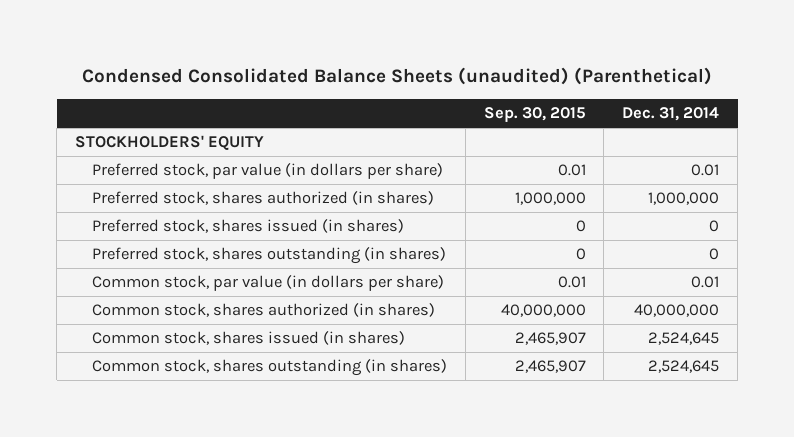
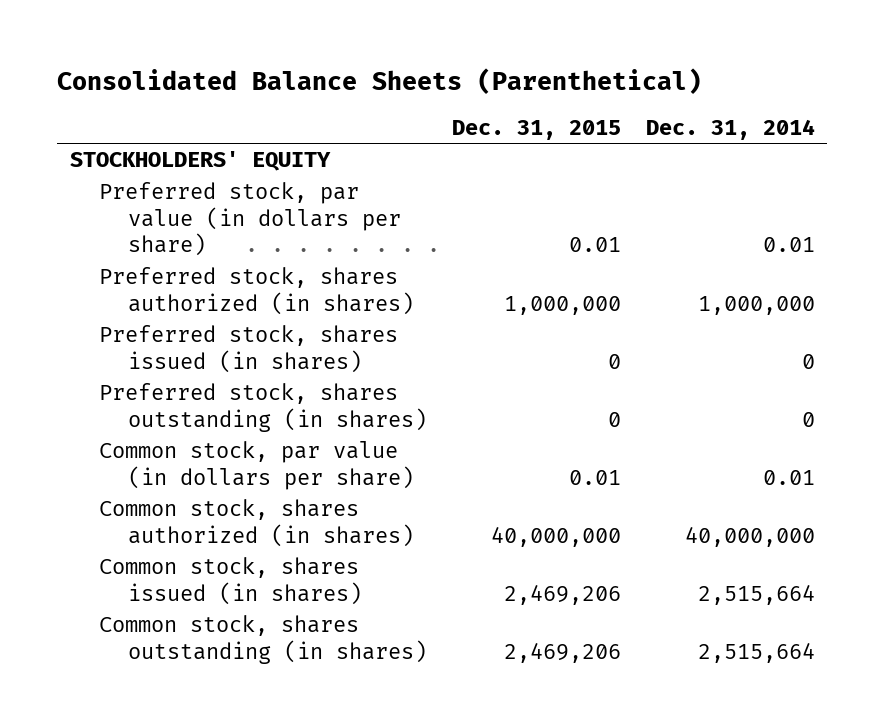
- Condensed Consolidated Balance Sheets (unaudited) (Parenthetical)
+ Consolidated Balance Sheets (Parenthetical)
- | Sep. 30, 2015 | Dec. 31, 2014
+ | Dec. 31, 2015 | Dec. 31, 2014
- Common stock, shares issued (in shares) | 2,465,907 | 2,524,645
- Common stock, shares outstanding (in shares) | 2,465,907 | 2,524,645
+ Common stock, shares issued (in shares) | 2,469,206 | 2,515,664
+ Common stock, shares outstanding (in shares) | 2,469,206 | 2,515,664

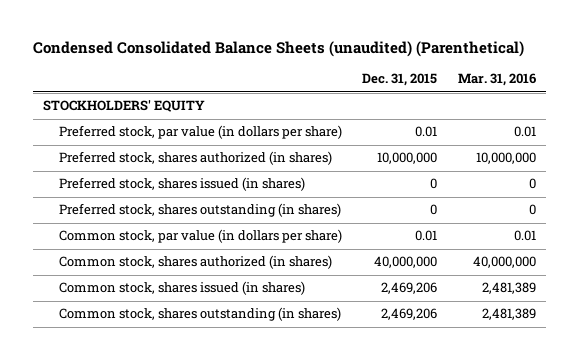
- Consolidated Balance Sheets (Parenthetical)
+ Condensed Consolidated Balance Sheets (unaudited) (Parenthetical)
- | Dec. 31, 2015 | Dec. 31, 2014
+ | Dec. 31, 2015 | Mar. 31, 2016
- Preferred stock, shares authorized (in shares) | 1,000,000 | 1,000,000
+ Preferred stock, shares authorized (in shares) | 10,000,000 | 10,000,000

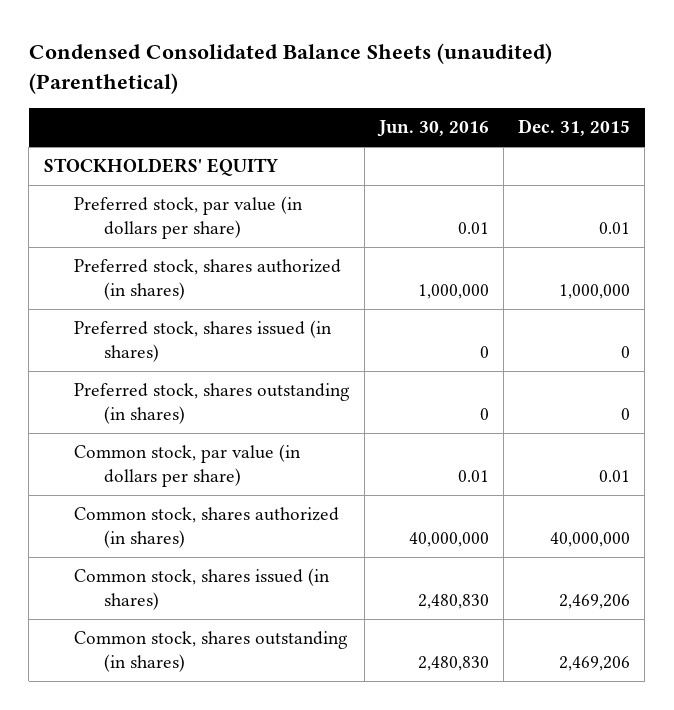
- | Dec. 31, 2015 | Mar. 31, 2016
+ | Jun. 30, 2016 | Dec. 31, 2015
- Preferred stock, shares authorized (in shares) | 10,000,000 | 10,000,000
+ Preferred stock, shares authorized (in shares) | 1,000,000 | 1,000,000

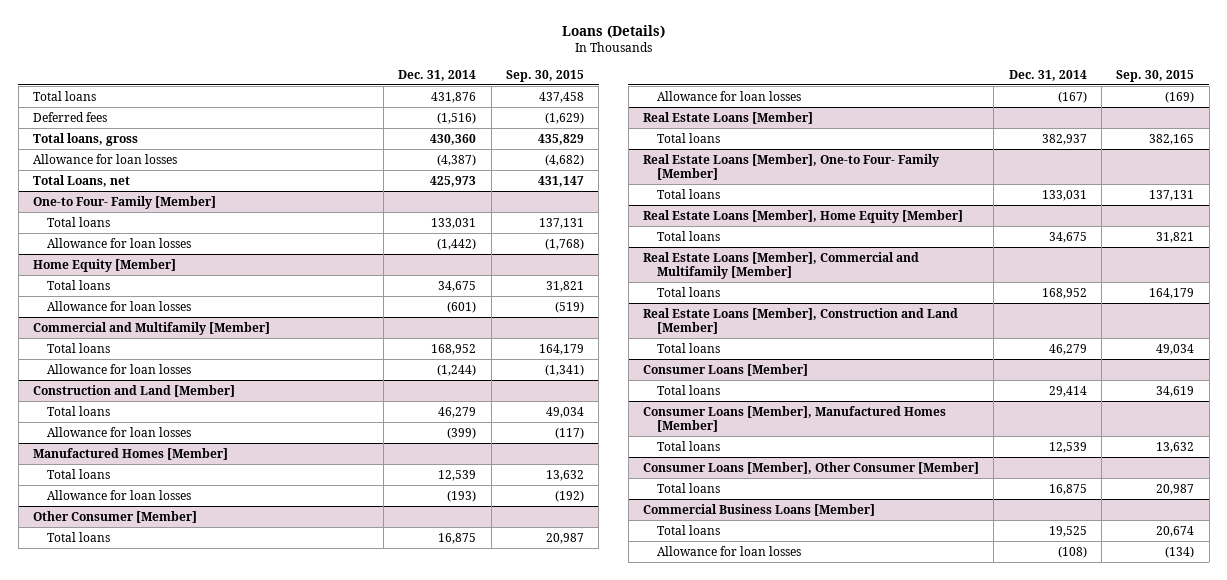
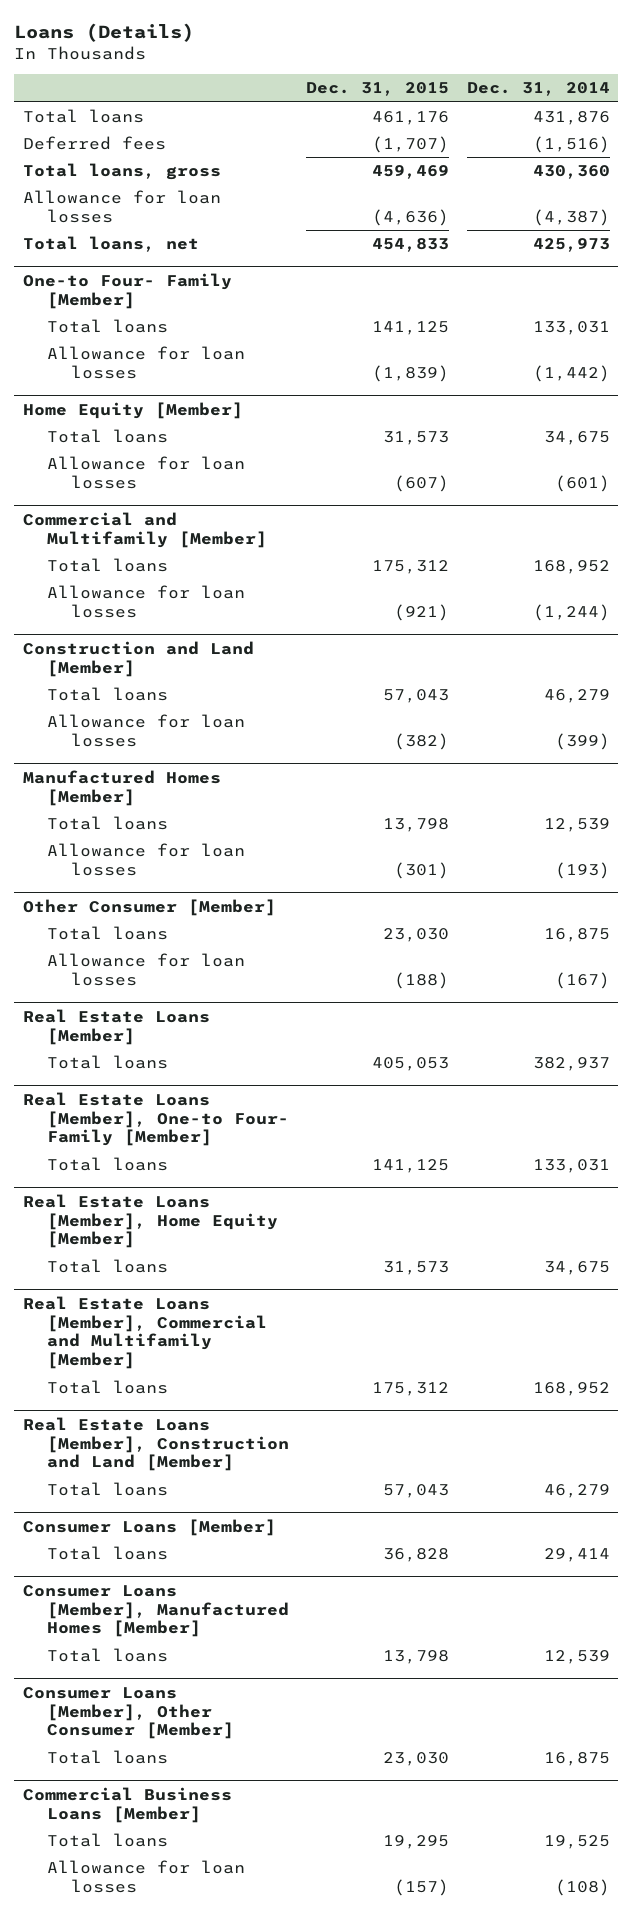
- | Dec. 31, 2014 | Sep. 30, 2015
+ | Dec. 31, 2015 | Dec. 31, 2014
- Total Loans, net | 425,973 | 431,147
+ Total loans, net | 454,833 | 425,973

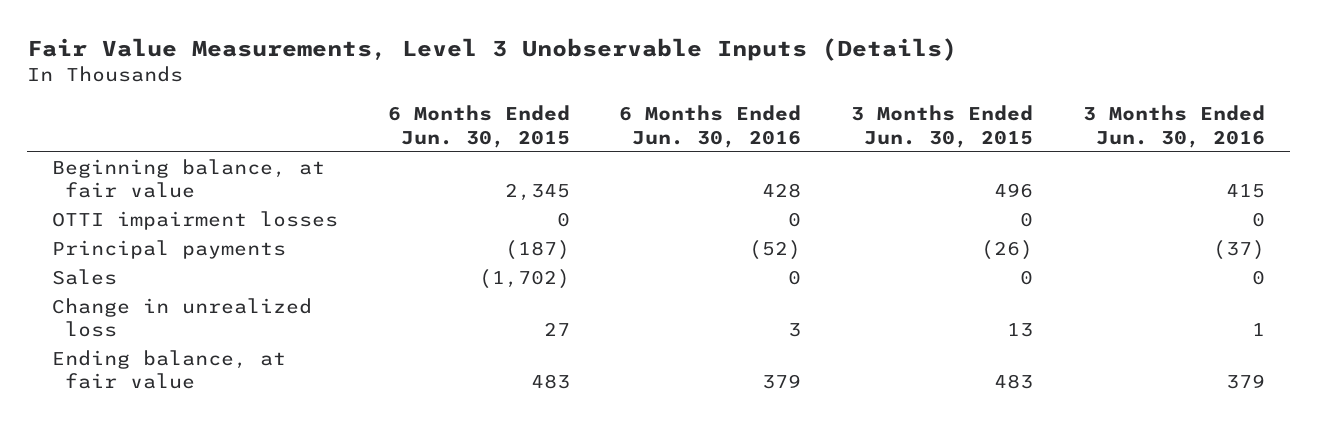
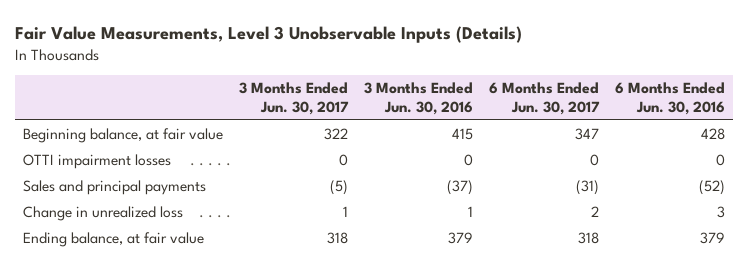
- | 6 Months Ended Jun. 30, 2015 | 6 Months Ended Jun. 30, 2016 | 3 Months Ended Jun. 30, 2015 | 3 Months Ended Jun. 30, 2016
+ | 3 Months Ended Jun. 30, 2017 | 3 Months Ended Jun. 30, 2016 | 6 Months Ended Jun. 30, 2017 | 6 Months Ended Jun. 30, 2016
- Principal payments | (187) | (52) | (26) | (37)
- Sales | (1,702) | 0 | 0 | 0
+ Sales and principal payments | (5) | (37) | (31) | (52)

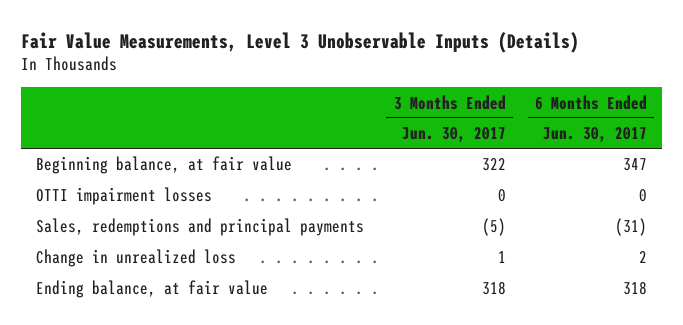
- | 3 Months Ended Jun. 30, 2017 | 3 Months Ended Jun. 30, 2016 | 6 Months Ended Jun. 30, 2017 | 6 Months Ended Jun. 30, 2016
+ | 3 Months Ended Jun. 30, 2017 | 6 Months Ended Jun. 30, 2017
- Sales and principal payments | (5) | (37) | (31) | (52)
+ Sales, redemptions and principal payments | (5) | (31)

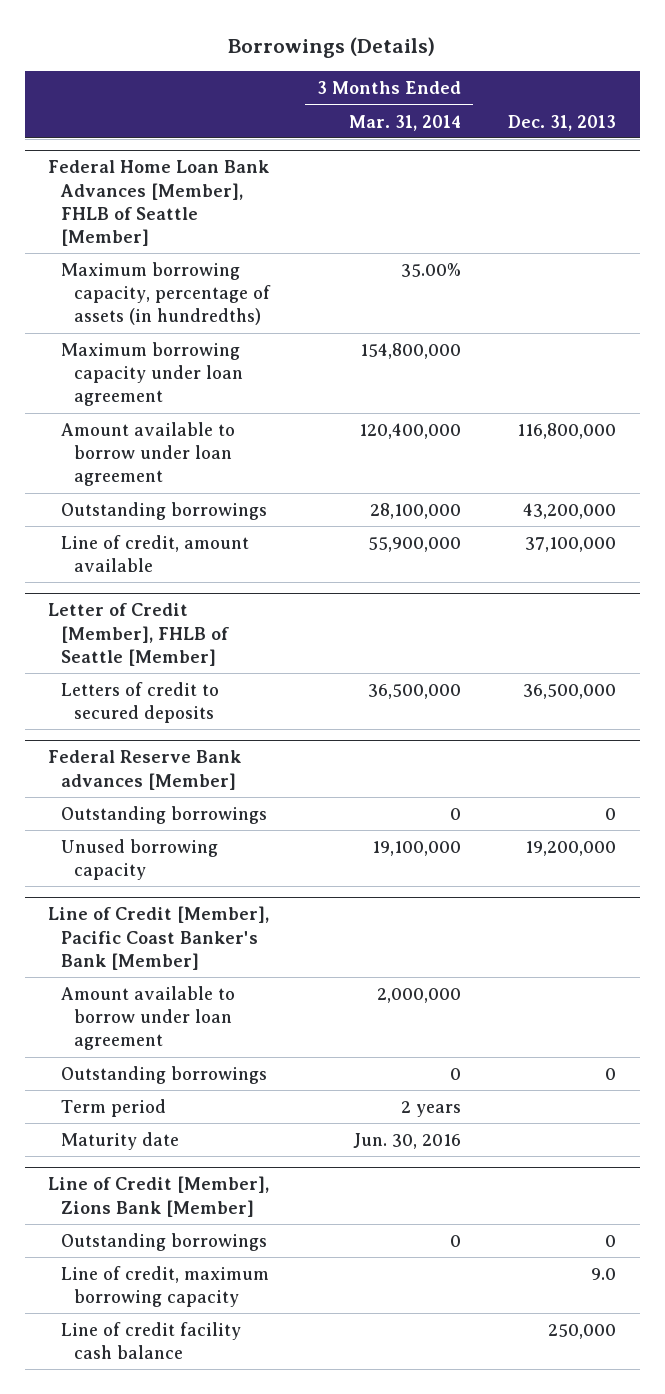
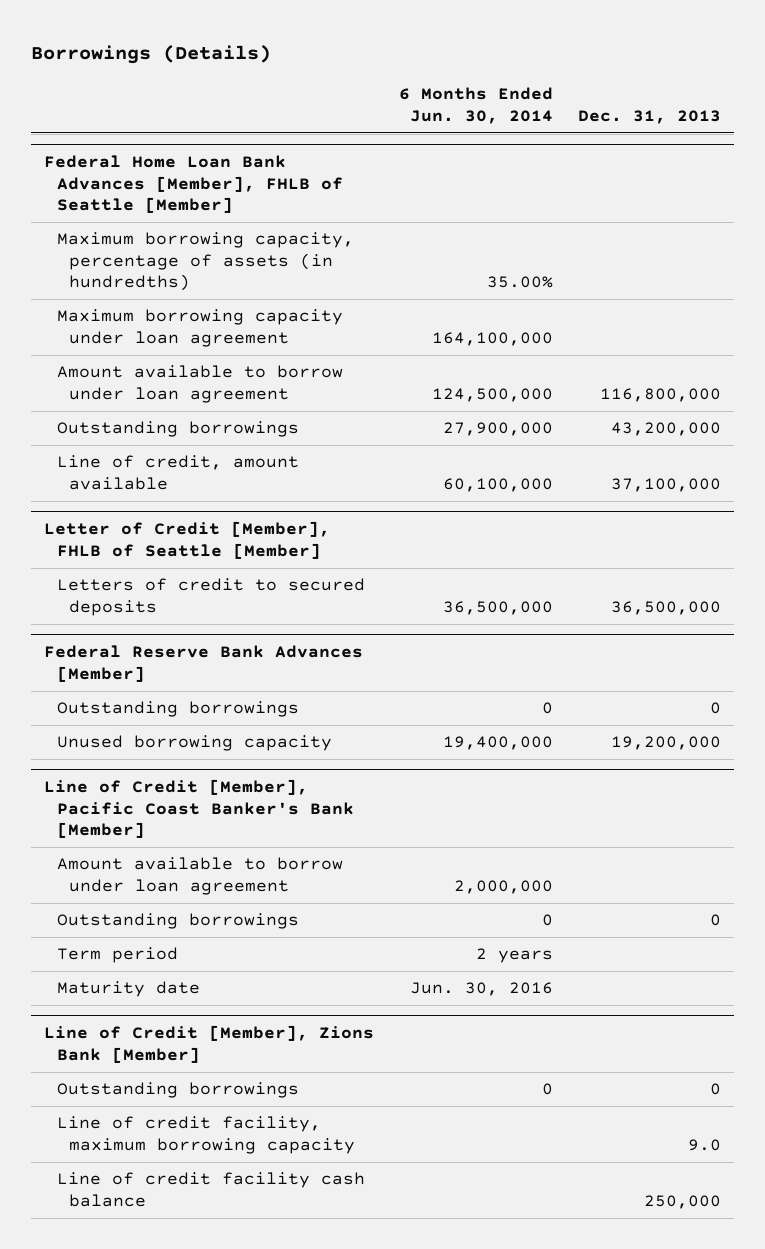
- | 3 Months Ended Mar. 31, 2014 | Dec. 31, 2013
+ | 6 Months Ended Jun. 30, 2014 | Dec. 31, 2013
- Federal Reserve Bank advances [Member]
+ Federal Reserve Bank Advances [Member]
@ Line of Credit [Member], Zions Bank [Member]
- Line of credit, maximum borrowing capacity | | 9.0
+ Line of credit facility, maximum borrowing capacity | | 9.0

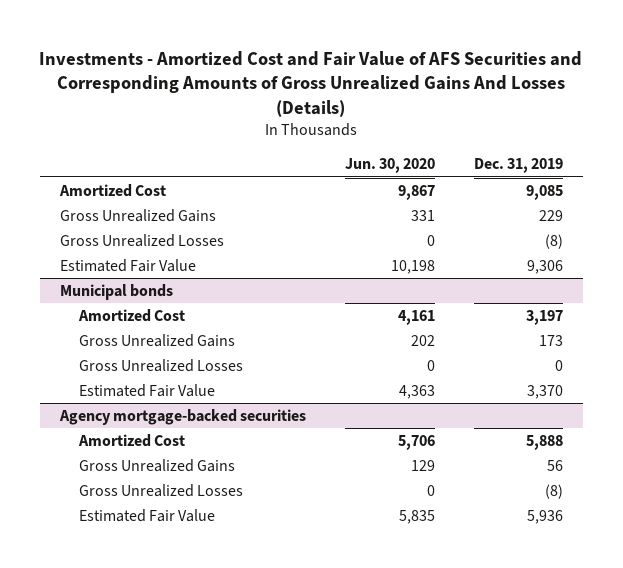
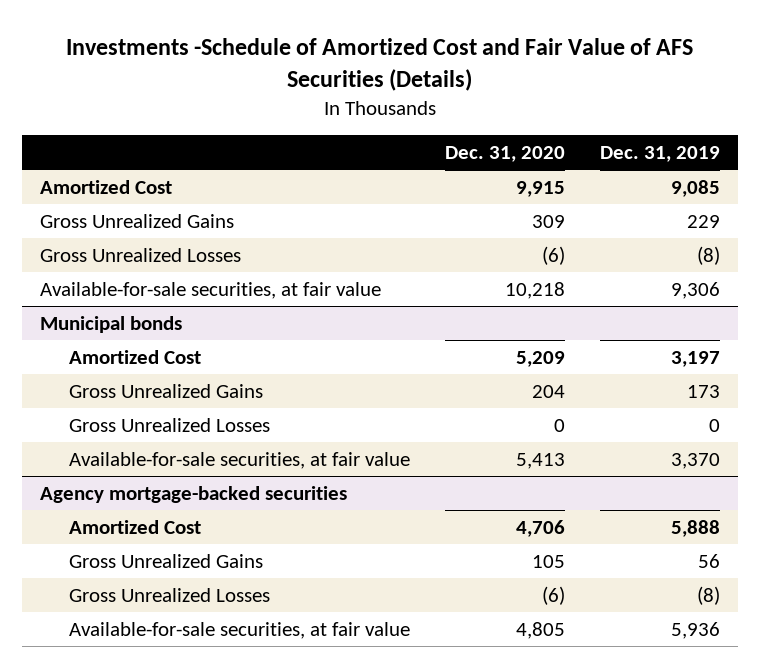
- Investments - Amortized Cost and Fair Value of AFS Securities and Corresponding Amounts of Gross Unrealized Gains And Losses (Details)
+ Investments -Schedule of Amortized Cost and Fair Value of AFS Securities (Details)
- | Jun. 30, 2020 | Dec. 31, 2019
+ | Dec. 31, 2020 | Dec. 31, 2019
- Estimated Fair Value | 10,198 | 9,306
+ Available-for-sale securities, at fair value | 10,218 | 9,306
@ Municipal bonds
- Estimated Fair Value | 4,363 | 3,370
+ Available-for-sale securities, at fair value | 5,413 | 3,370
@ Agency mortgage-backed securities
- Estimated Fair Value | 5,835 | 5,936
+ Available-for-sale securities, at fair value | 4,805 | 5,936

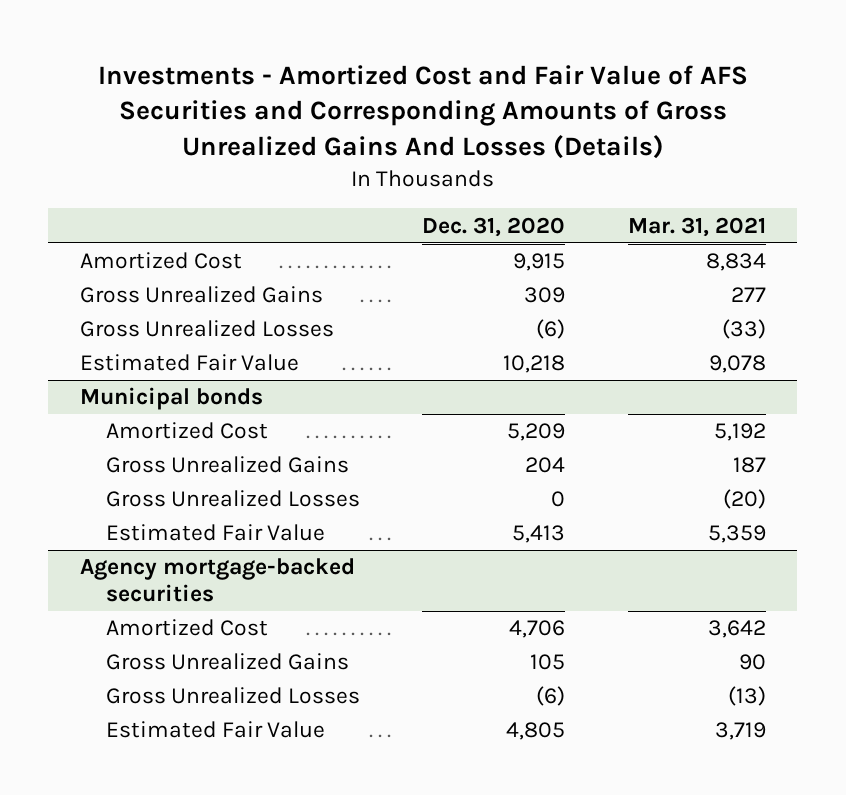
- Investments -Schedule of Amortized Cost and Fair Value of AFS Securities (Details)
+ Investments - Amortized Cost and Fair Value of AFS Securities and Corresponding Amounts of Gross Unrealized Gains And Losses (Details)
- | Dec. 31, 2020 | Dec. 31, 2019
+ | Dec. 31, 2020 | Mar. 31, 2021
- Available-for-sale securities, at fair value | 10,218 | 9,306
+ Estimated Fair Value | 10,218 | 9,078
@ Municipal bonds
- Available-for-sale securities, at fair value | 5,413 | 3,370
+ Estimated Fair Value | 5,413 | 5,359
@ Agency mortgage-backed securities
- Available-for-sale securities, at fair value | 4,805 | 5,936
+ Estimated Fair Value | 4,805 | 3,719

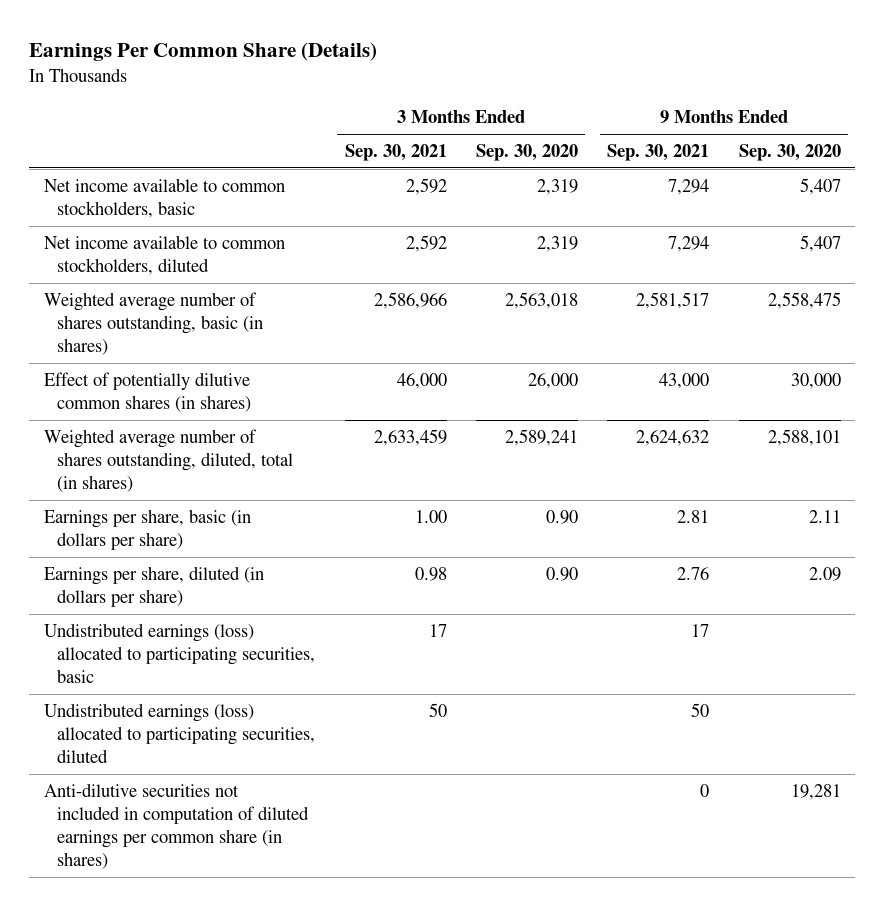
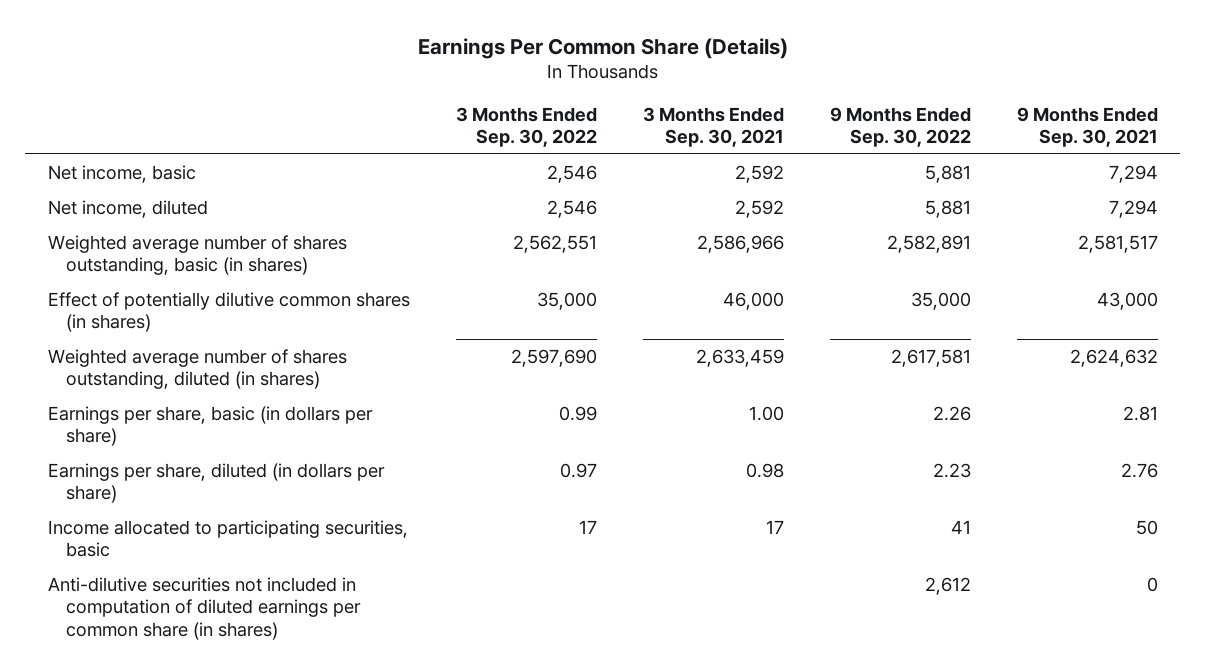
- | 3 Months Ended Sep. 30, 2021 | 3 Months Ended Sep. 30, 2020 | 9 Months Ended Sep. 30, 2021 | 9 Months Ended Sep. 30, 2020
+ | 3 Months Ended Sep. 30, 2022 | 3 Months Ended Sep. 30, 2021 | 9 Months Ended Sep. 30, 2022 | 9 Months Ended Sep. 30, 2021
- Net income available to common stockholders, basic | 2,592 | 2,319 | 7,294 | 5,407
- Net income available to common stockholders, diluted | 2,592 | 2,319 | 7,294 | 5,407
+ Net income, basic | 2,546 | 2,592 | 5,881 | 7,294
+ Net income, diluted | 2,546 | 2,592 | 5,881 | 7,294
- Weighted average number of shares outstanding, diluted, total (in shares) | 2,633,459 | 2,589,241 | 2,624,632 | 2,588,101
+ Weighted average number of shares outstanding, diluted (in shares) | 2,597,690 | 2,633,459 | 2,617,581 | 2,624,632
- Undistributed earnings (loss) allocated to participating securities, basic | 17 | | 17 |
- Undistributed earnings (loss) allocated to participating securities, diluted | 50 | | 50 |
+ Income allocated to participating securities, basic | 17 | 17 | 41 | 50

